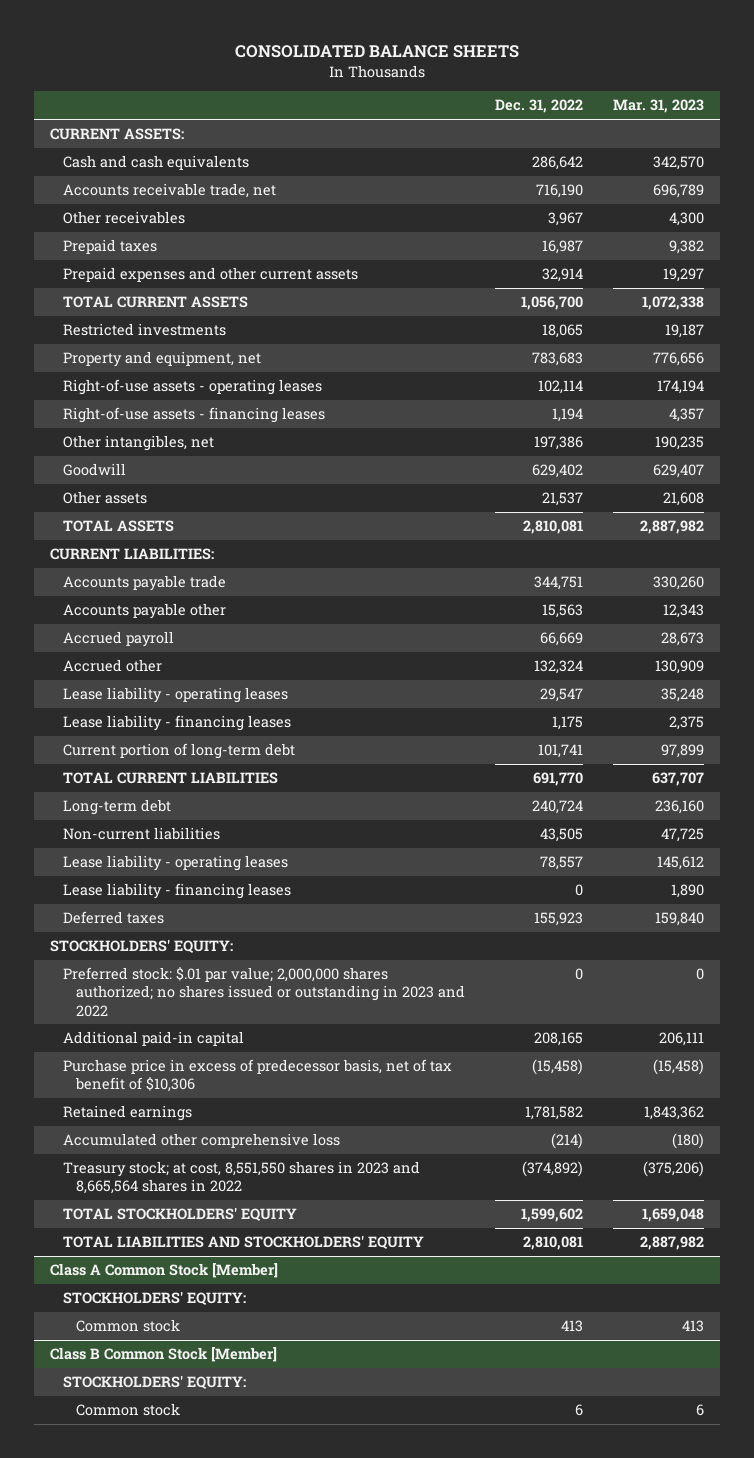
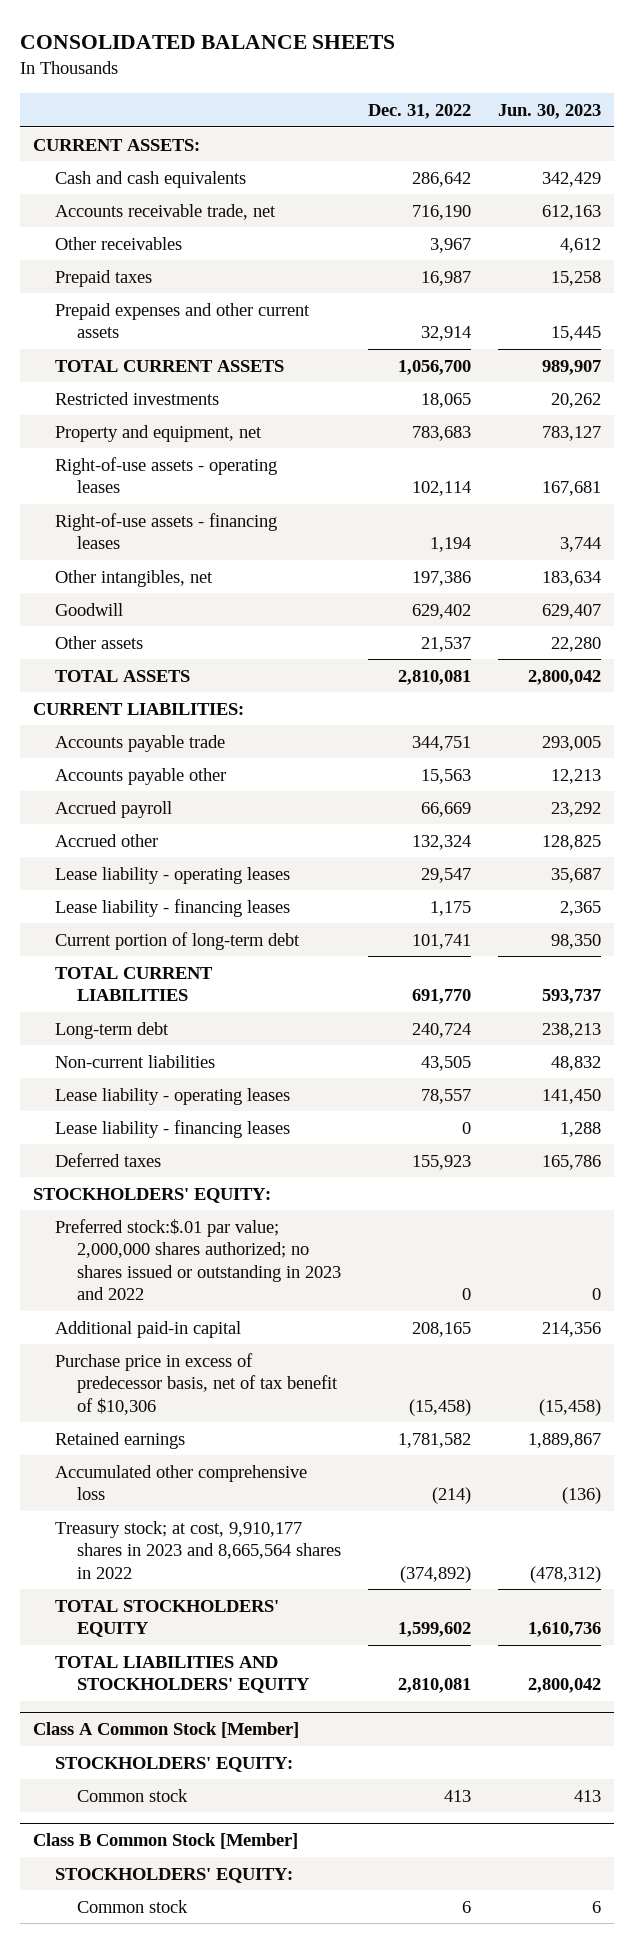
- | Dec. 31, 2022 | Mar. 31, 2023
+ | Dec. 31, 2022 | Jun. 30, 2023
- Preferred stock: $.01 par value; 2,000,000 shares authorized; no shares issued or outstanding in 2023 and 2022 | 0 | 0
+ Preferred stock:$.01 par value; 2,000,000 shares authorized; no shares issued or outstanding in 2023 and 2022 | 0 | 0
- Treasury stock; at cost, 8,551,550 shares in 2023 and 8,665,564 shares in 2022 | (374,892) | (375,206)
+ Treasury stock; at cost, 9,910,177 shares in 2023 and 8,665,564 shares in 2022 | (374,892) | (478,312)

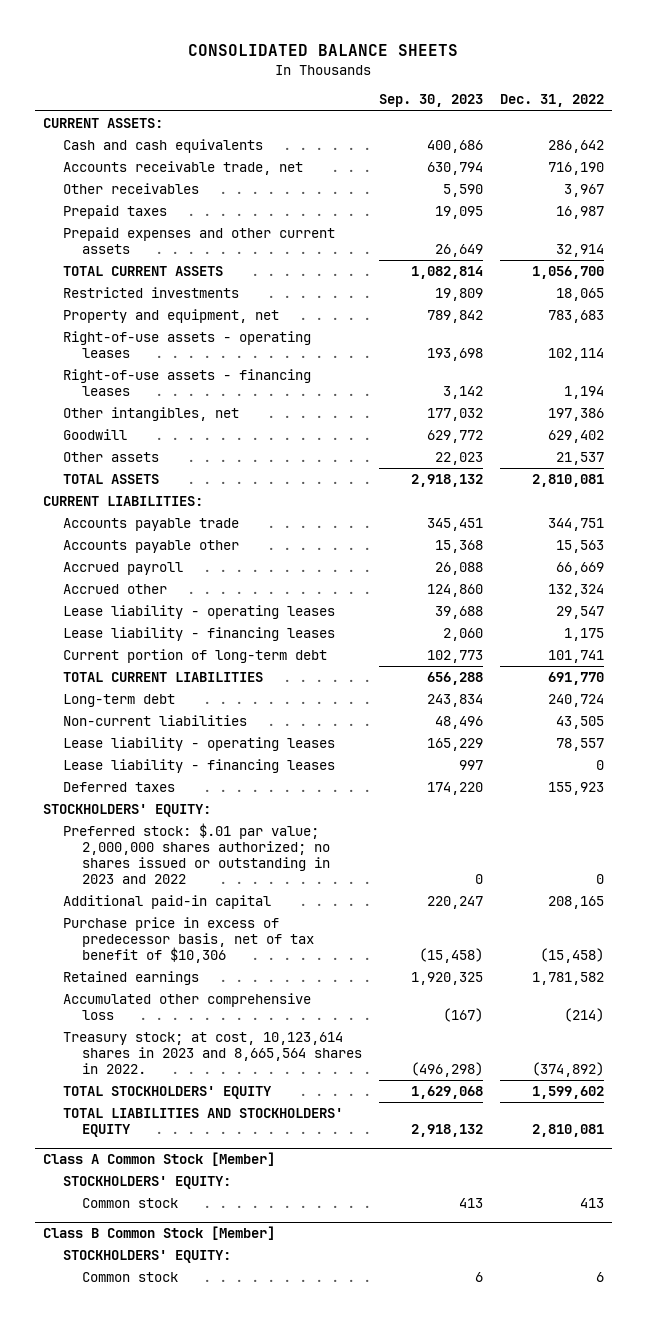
- | Dec. 31, 2022 | Jun. 30, 2023
+ | Sep. 30, 2023 | Dec. 31, 2022
- Preferred stock:$.01 par value; 2,000,000 shares authorized; no shares issued or outstanding in 2023 and 2022 | 0 | 0
+ Preferred stock: $.01 par value; 2,000,000 shares authorized; no shares issued or outstanding in 2023 and 2022 | 0 | 0
- Treasury stock; at cost, 9,910,177 shares in 2023 and 8,665,564 shares in 2022 | (374,892) | (478,312)
+ Treasury stock; at cost, 10,123,614 shares in 2023 and 8,665,564 shares in 2022. | (496,298) | (374,892)

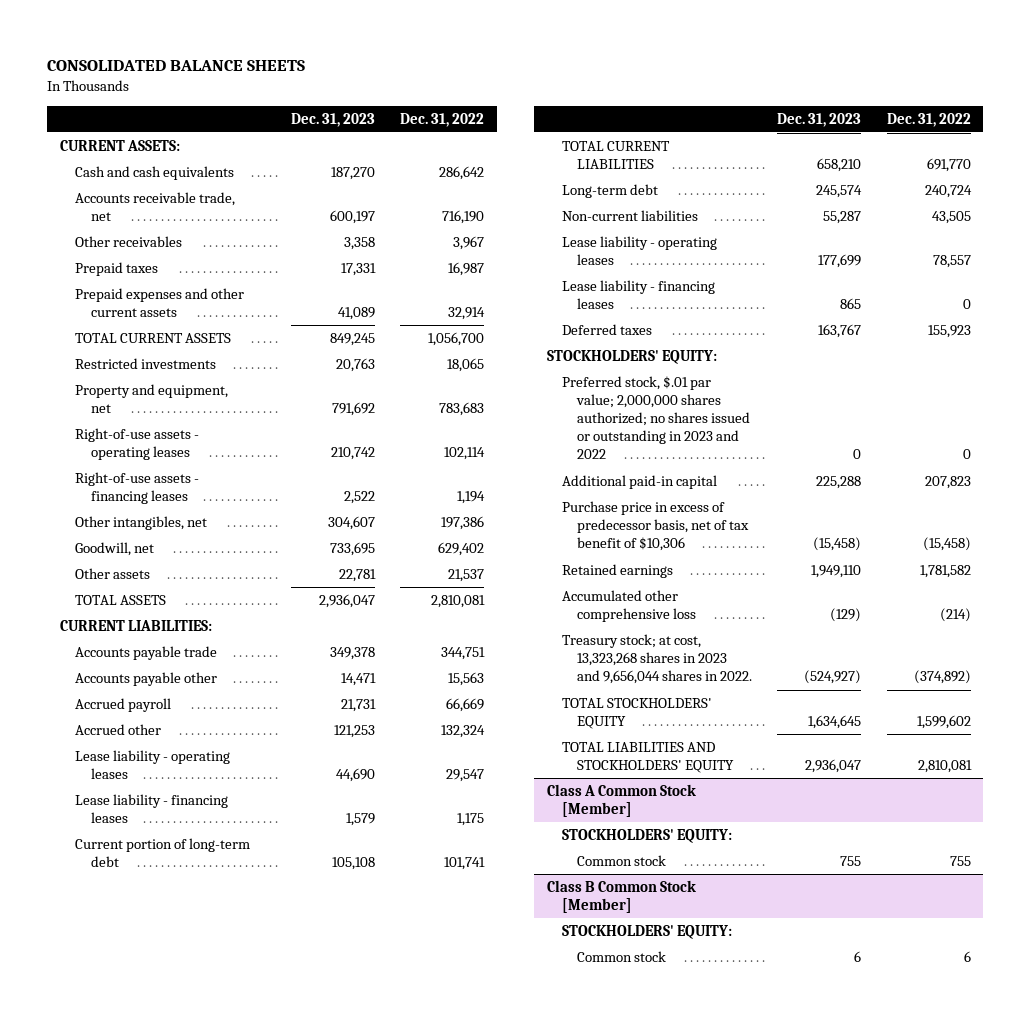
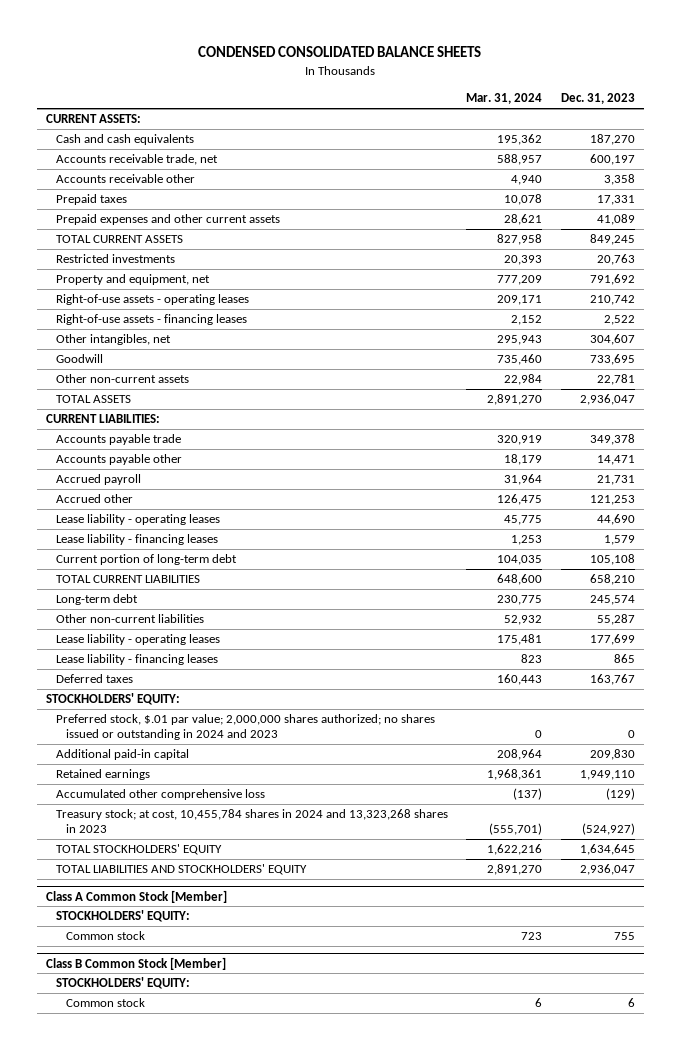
- CONSOLIDATED BALANCE SHEETS
+ CONDENSED CONSOLIDATED BALANCE SHEETS
- | Dec. 31, 2023 | Dec. 31, 2022
+ | Mar. 31, 2024 | Dec. 31, 2023
- Other receivables | 3,358 | 3,967
+ Accounts receivable other | 4,940 | 3,358
- Goodwill, net | 733,695 | 629,402
- Other assets | 22,781 | 21,537
+ Goodwill | 735,460 | 733,695
+ Other non-current assets | 22,984 | 22,781
- Non-current liabilities | 55,287 | 43,505
+ Other non-current liabilities | 52,932 | 55,287
- Preferred stock, $.01 par value; 2,000,000 shares authorized; no shares issued or outstanding in 2023 and 2022 | 0 | 0
- Additional paid-in capital | 225,288 | 207,823
- Purchase price in excess of predecessor basis, net of tax benefit of $10,306 | (15,458) | (15,458)
+ Preferred stock, $.01 par value; 2,000,000 shares authorized; no shares issued or outstanding in 2024 and 2023 | 0 | 0
+ Additional paid-in capital | 208,964 | 209,830
- Treasury stock; at cost, 13,323,268 shares in 2023 and 9,656,044 shares in 2022. | (524,927) | (374,892)
+ Treasury stock; at cost, 10,455,784 shares in 2024 and 13,323,268 shares in 2023 | (555,701) | (524,927)

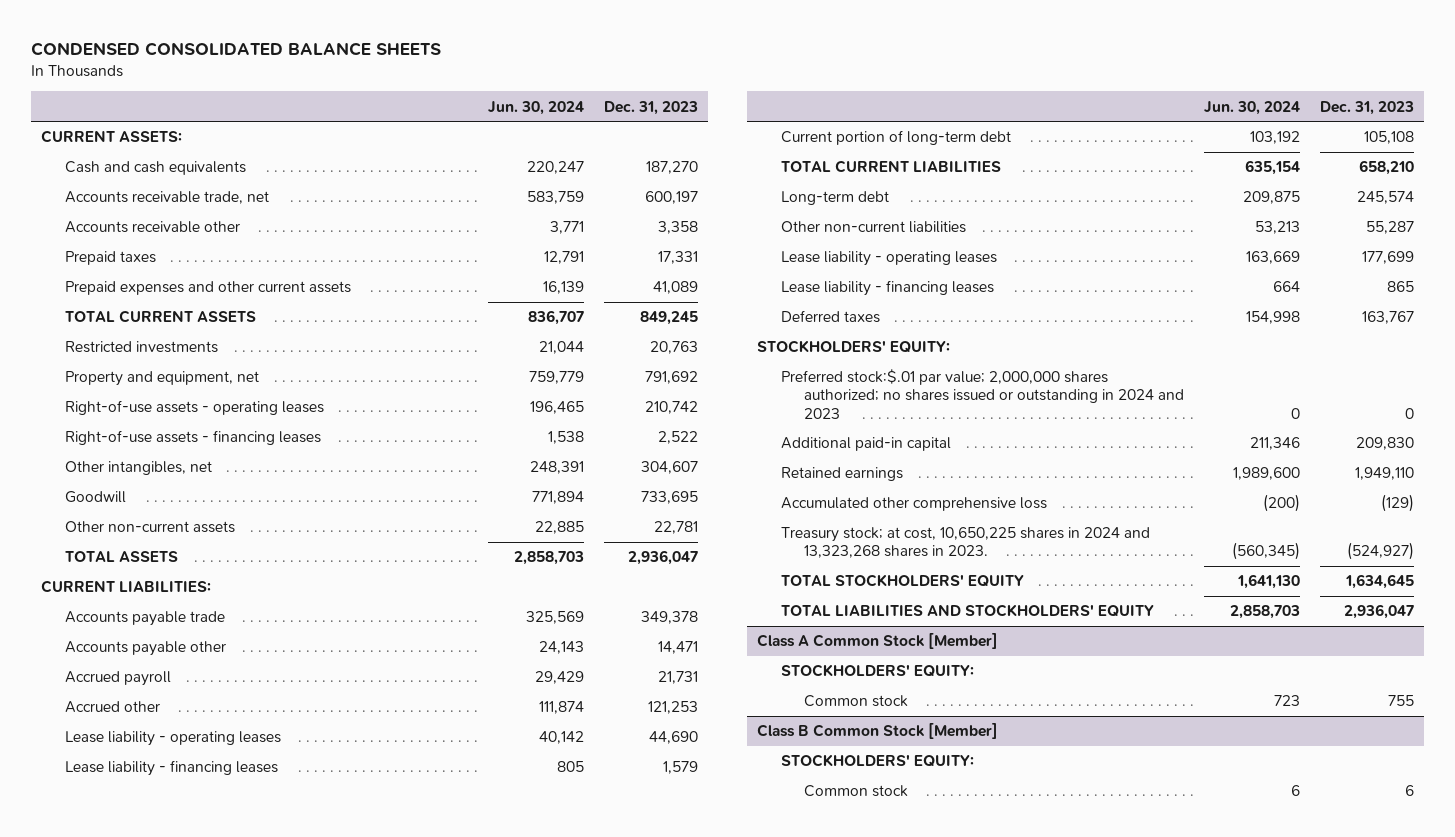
- | Mar. 31, 2024 | Dec. 31, 2023
+ | Jun. 30, 2024 | Dec. 31, 2023
- Preferred stock, $.01 par value; 2,000,000 shares authorized; no shares issued or outstanding in 2024 and 2023 | 0 | 0
+ Preferred stock:$.01 par value; 2,000,000 shares authorized; no shares issued or outstanding in 2024 and 2023 | 0 | 0
- Treasury stock; at cost, 10,455,784 shares in 2024 and 13,323,268 shares in 2023 | (555,701) | (524,927)
+ Treasury stock; at cost, 10,650,225 shares in 2024 and 13,323,268 shares in 2023. | (560,345) | (524,927)

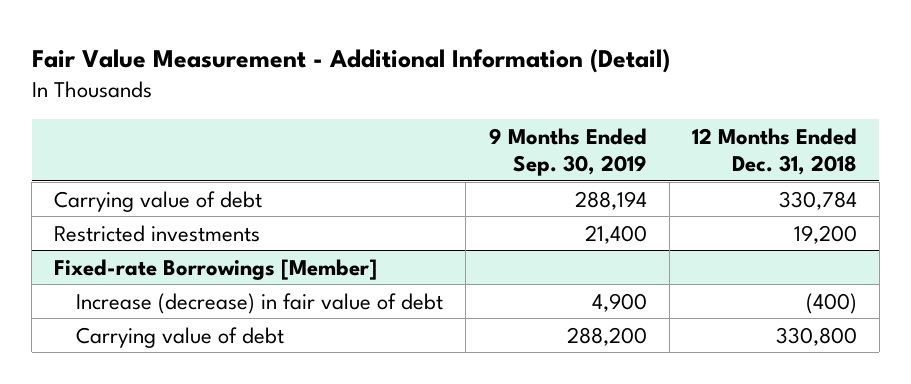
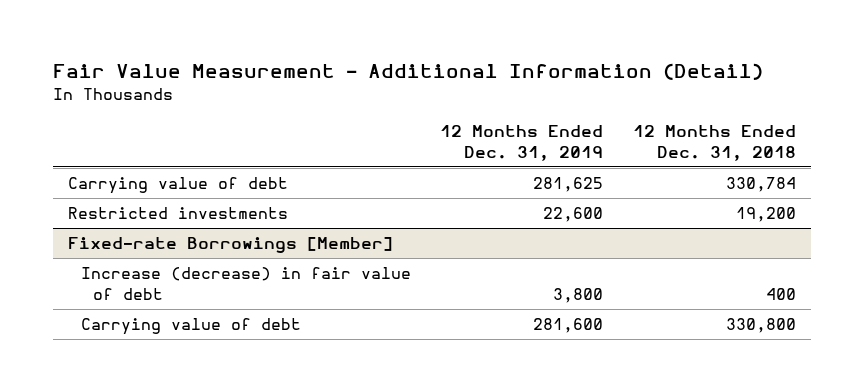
- | 9 Months Ended Sep. 30, 2019 | 12 Months Ended Dec. 31, 2018
+ | 12 Months Ended Dec. 31, 2019 | 12 Months Ended Dec. 31, 2018
@ Fixed-rate Borrowings [Member]
- Increase (decrease) in fair value of debt | 4,900 | (400)
+ Increase (decrease) in fair value of debt | 3,800 | 400

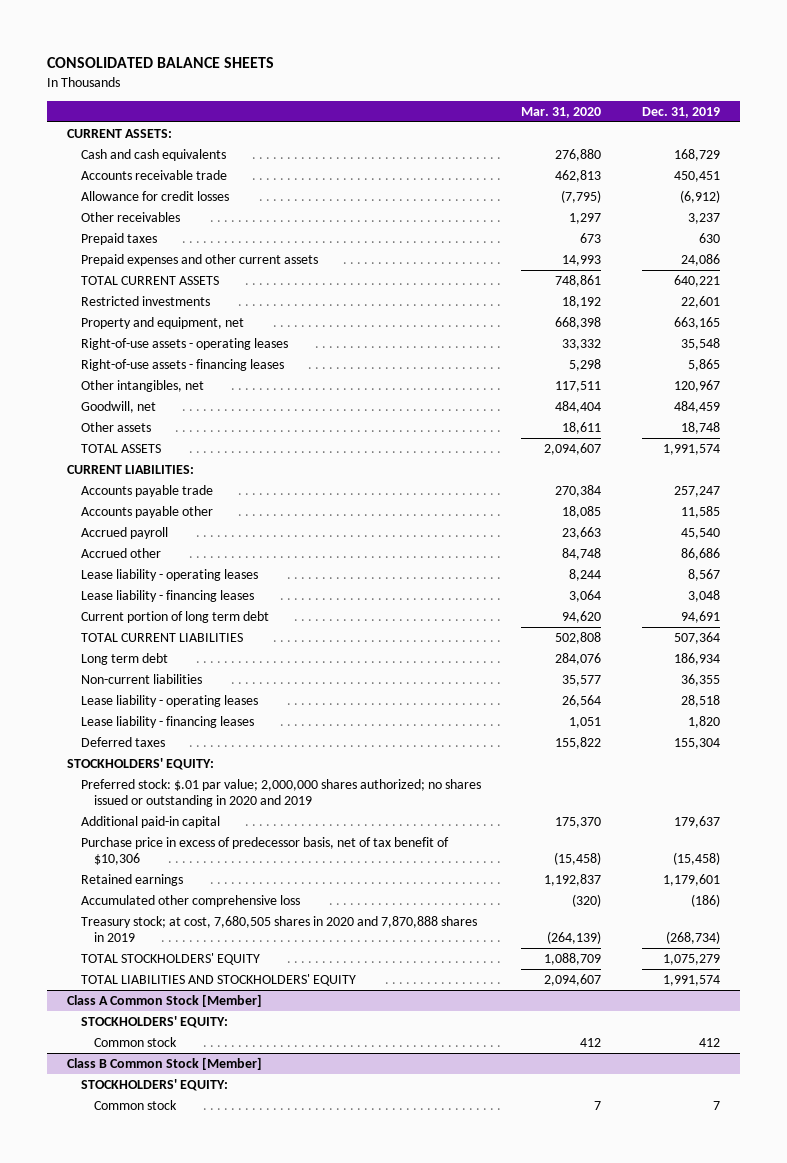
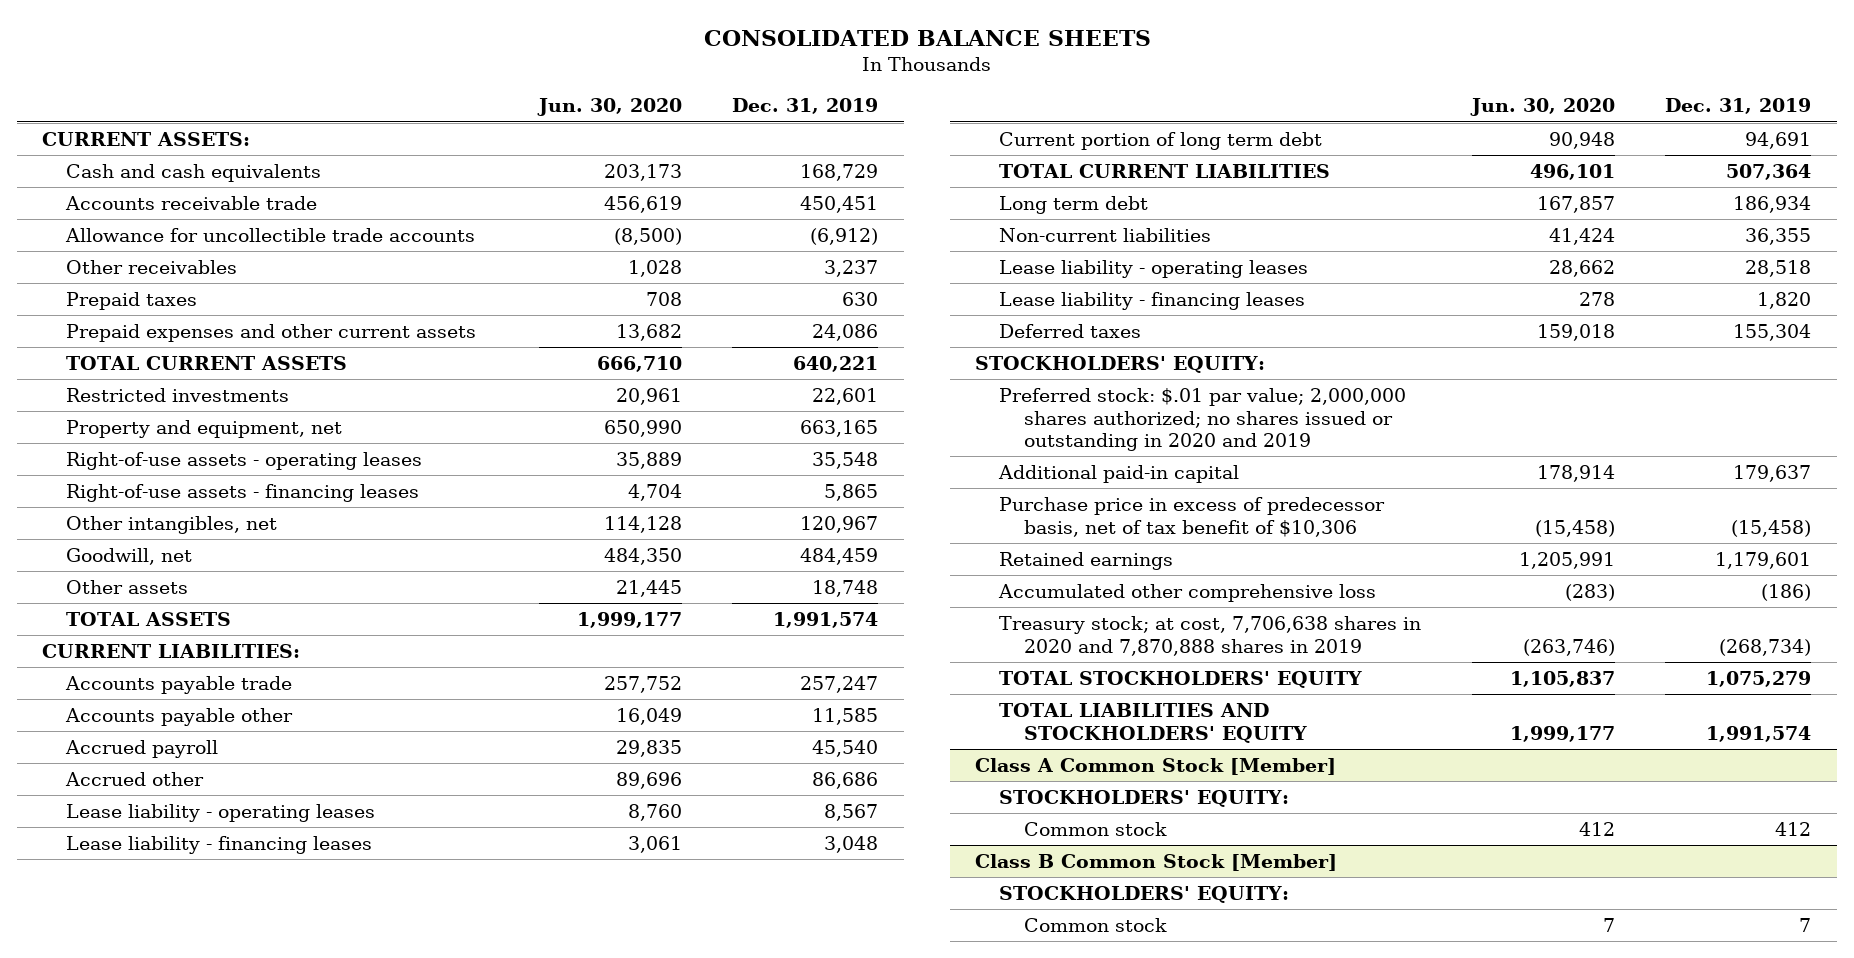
- | Mar. 31, 2020 | Dec. 31, 2019
+ | Jun. 30, 2020 | Dec. 31, 2019
- Allowance for credit losses | (7,795) | (6,912)
+ Allowance for uncollectible trade accounts | (8,500) | (6,912)
- Treasury stock; at cost, 7,680,505 shares in 2020 and 7,870,888 shares in 2019 | (264,139) | (268,734)
+ Treasury stock; at cost, 7,706,638 shares in 2020 and 7,870,888 shares in 2019 | (263,746) | (268,734)

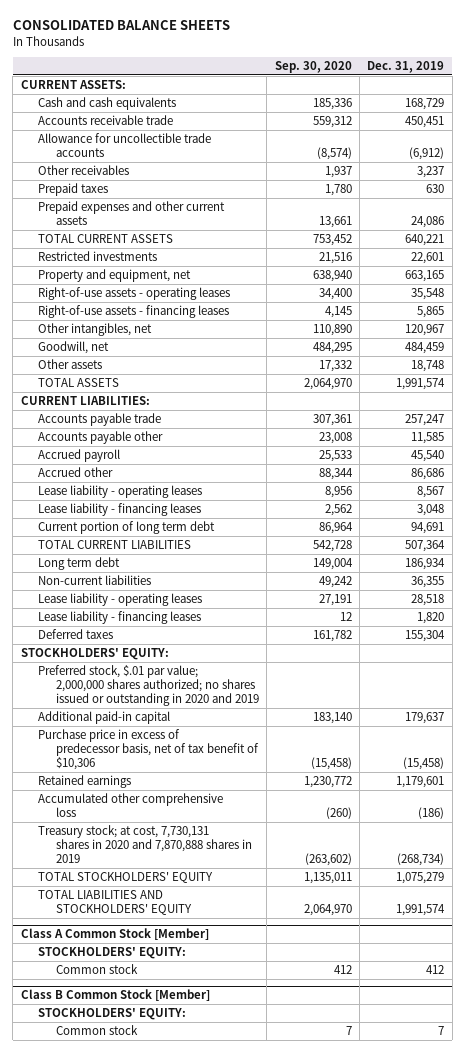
- | Jun. 30, 2020 | Dec. 31, 2019
+ | Sep. 30, 2020 | Dec. 31, 2019
- Preferred stock: $.01 par value; 2,000,000 shares authorized; no shares issued or outstanding in 2020 and 2019
+ Preferred stock, $.01 par value; 2,000,000 shares authorized; no shares issued or outstanding in 2020 and 2019
- Treasury stock; at cost, 7,706,638 shares in 2020 and 7,870,888 shares in 2019 | (263,746) | (268,734)
+ Treasury stock; at cost, 7,730,131 shares in 2020 and 7,870,888 shares in 2019 | (263,602) | (268,734)

